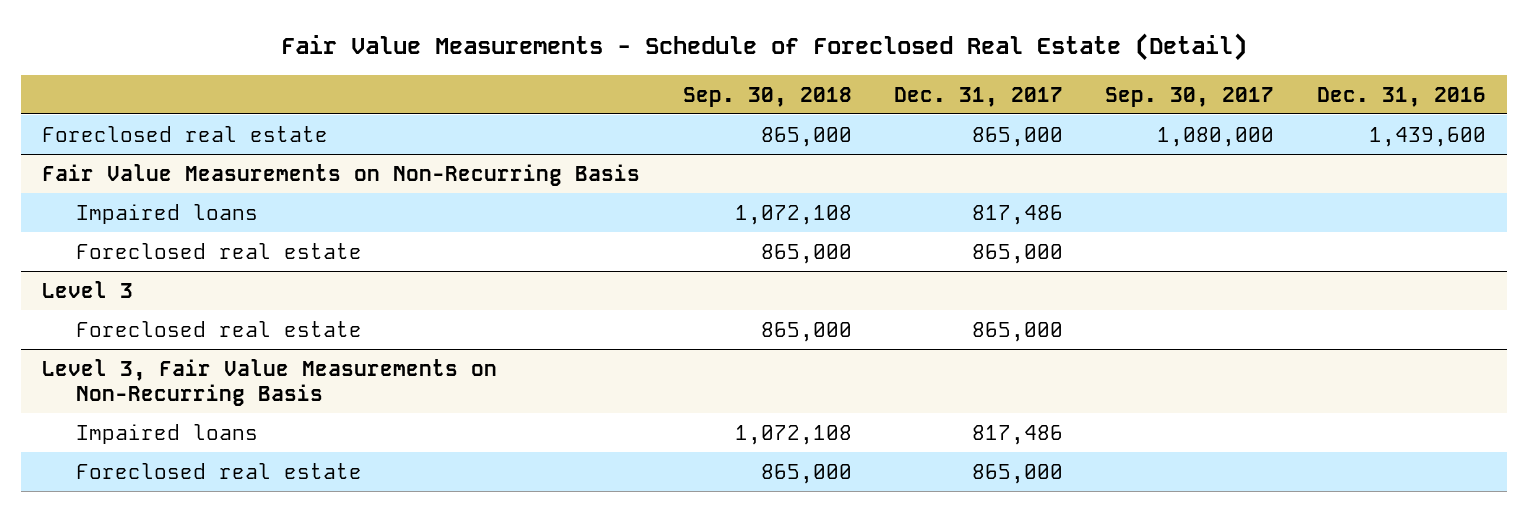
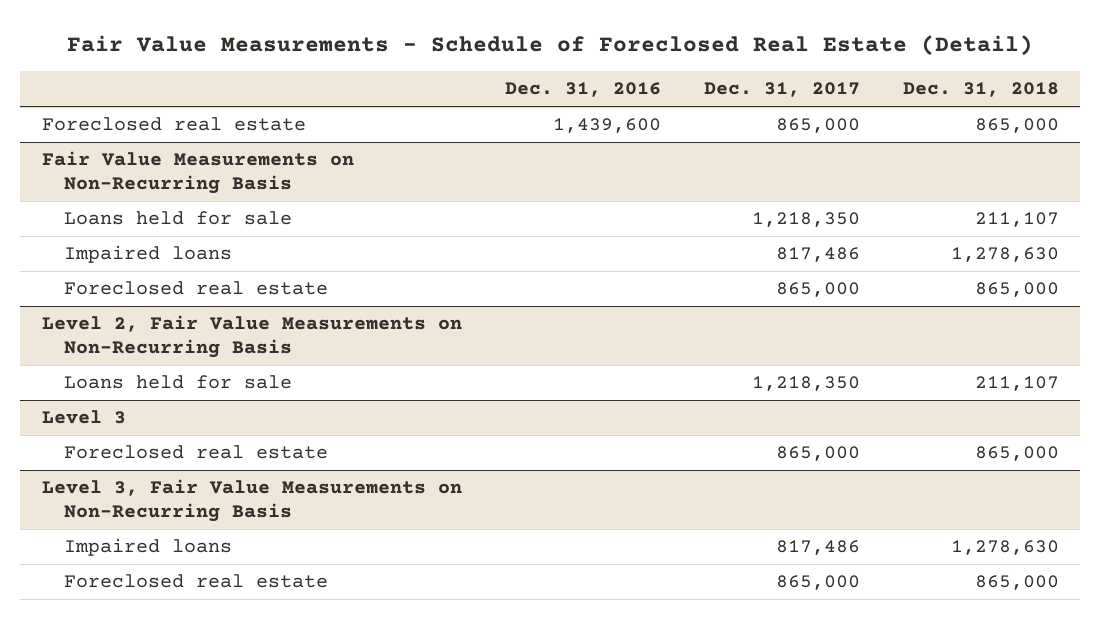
- | Sep. 30, 2018 | Dec. 31, 2017 | Sep. 30, 2017 | Dec. 31, 2016
+ | Dec. 31, 2016 | Dec. 31, 2017 | Dec. 31, 2018
@ Fair Value Measurements on Non-Recurring Basis
+ Loans held for sale | | 1,218,350 | 211,107
+ Level 2, Fair Value Measurements on Non-Recurring Basis
+ Loans held for sale | | 1,218,350 | 211,107

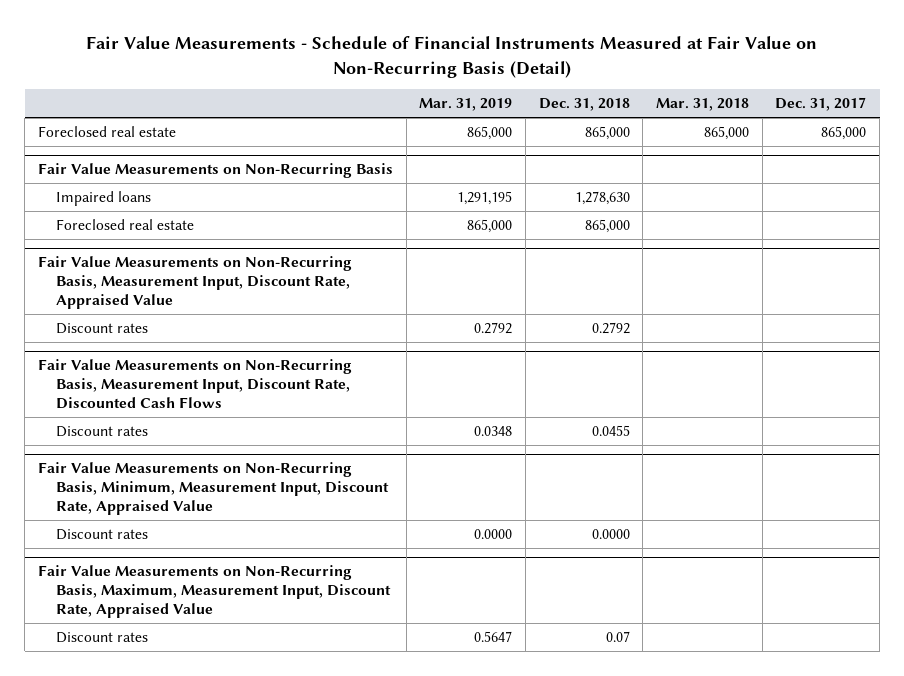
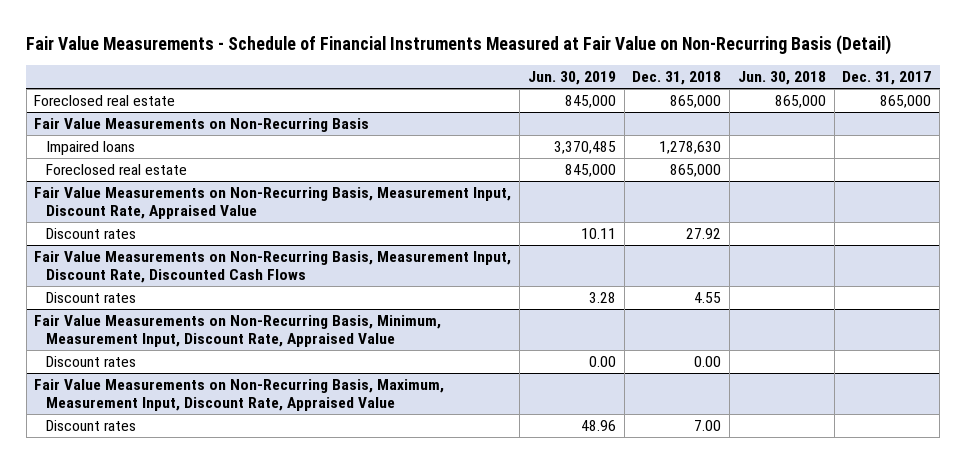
- | Mar. 31, 2019 | Dec. 31, 2018 | Mar. 31, 2018 | Dec. 31, 2017
+ | Jun. 30, 2019 | Dec. 31, 2018 | Jun. 30, 2018 | Dec. 31, 2017
@ Fair Value Measurements on Non-Recurring Basis, Measurement Input, Discount Rate, Appraised Value
- Discount rates | 0.2792 | 0.2792 | |
+ Discount rates | 10.11 | 27.92 | |
@ Fair Value Measurements on Non-Recurring Basis, Measurement Input, Discount Rate, Discounted Cash Flows
- Discount rates | 0.0348 | 0.0455 | |
+ Discount rates | 3.28 | 4.55 | |
@ Fair Value Measurements on Non-Recurring Basis, Minimum, Measurement Input, Discount Rate, Appraised Value
- Discount rates | 0.0000 | 0.0000 | |
+ Discount rates | 0.00 | 0.00 | |
@ Fair Value Measurements on Non-Recurring Basis, Maximum, Measurement Input, Discount Rate, Appraised Value
- Discount rates | 0.5647 | 0.07 | |
+ Discount rates | 48.96 | 7.00 | |

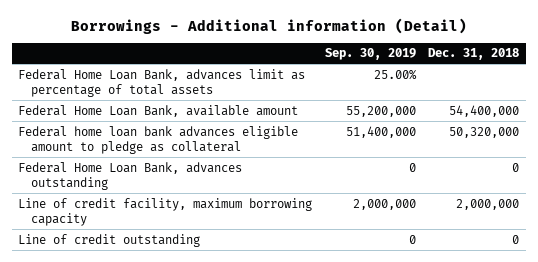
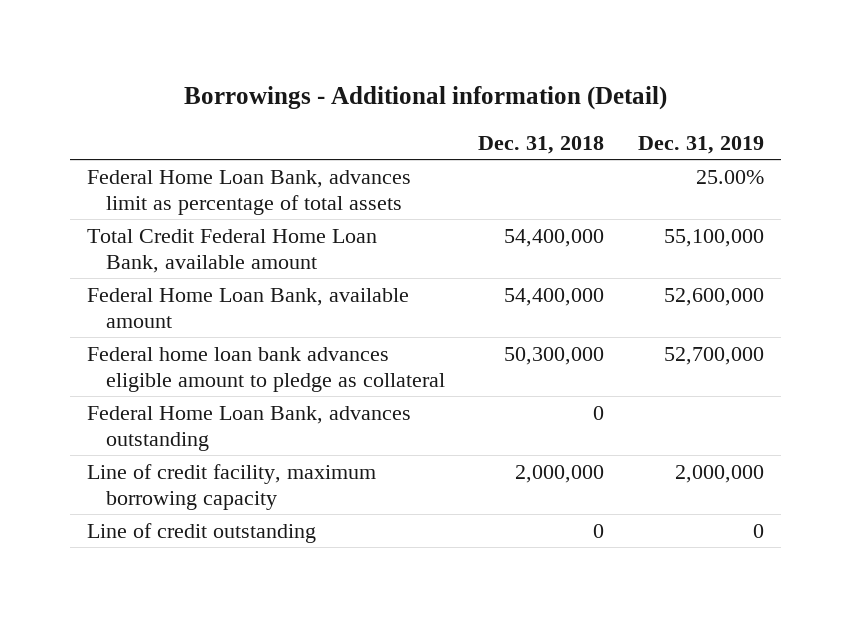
- | Sep. 30, 2019 | Dec. 31, 2018
+ | Dec. 31, 2018 | Dec. 31, 2019
+ Total Credit Federal Home Loan Bank, available amount | 54,400,000 | 55,100,000
- Federal home loan bank advances eligible amount to pledge as collateral | 51,400,000 | 50,320,000
+ Federal home loan bank advances eligible amount to pledge as collateral | 50,300,000 | 52,700,000

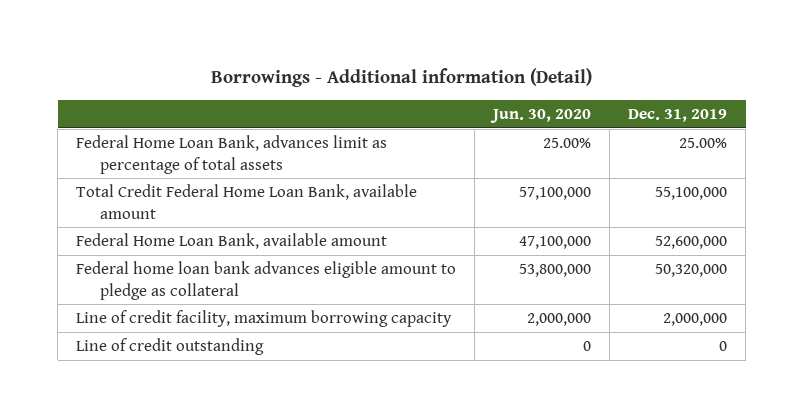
- | Dec. 31, 2018 | Dec. 31, 2019
+ | Jun. 30, 2020 | Dec. 31, 2019
- Federal home loan bank advances eligible amount to pledge as collateral | 50,300,000 | 52,700,000
- Federal Home Loan Bank, advances outstanding | 0 |
+ Federal home loan bank advances eligible amount to pledge as collateral | 53,800,000 | 50,320,000

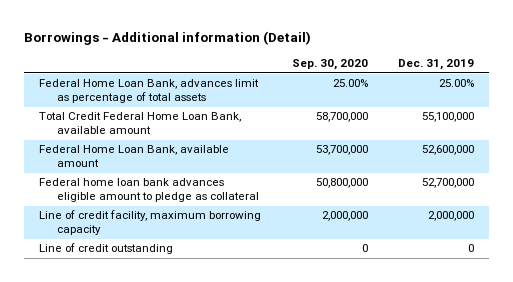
- | Jun. 30, 2020 | Dec. 31, 2019
+ | Sep. 30, 2020 | Dec. 31, 2019
- Federal home loan bank advances eligible amount to pledge as collateral | 53,800,000 | 50,320,000
+ Federal home loan bank advances eligible amount to pledge as collateral | 50,800,000 | 52,700,000

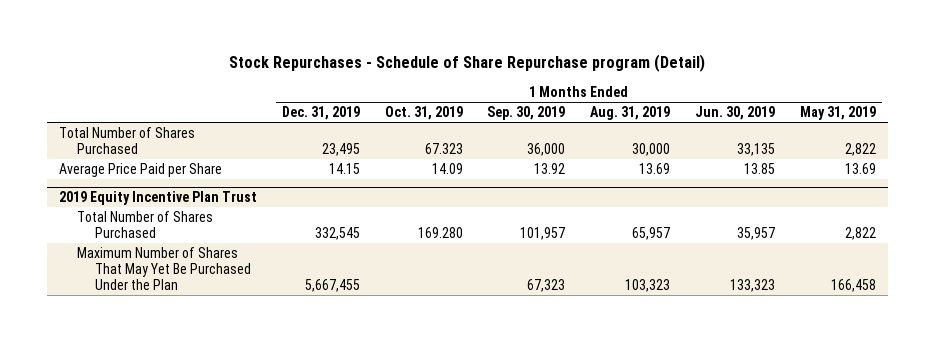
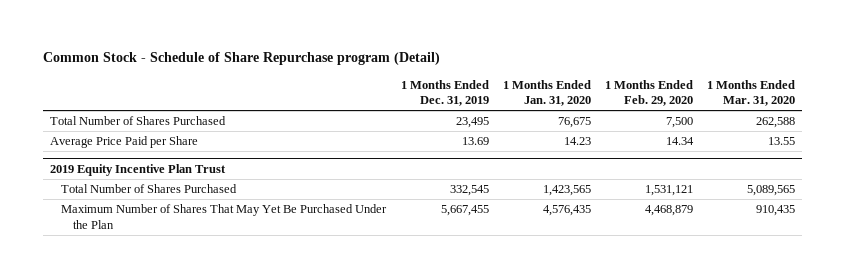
- Stock Repurchases - Schedule of Share Repurchase program (Detail)
+ Common Stock - Schedule of Share Repurchase program (Detail)
- | 1 Months Ended Dec. 31, 2019 | 1 Months Ended Oct. 31, 2019 | 1 Months Ended Sep. 30, 2019 | 1 Months Ended Aug. 31, 2019 | 1 Months Ended Jun. 30, 2019 | 1 Months Ended May 31, 2019
+ | 1 Months Ended Dec. 31, 2019 | 1 Months Ended Jan. 31, 2020 | 1 Months Ended Feb. 29, 2020 | 1 Months Ended Mar. 31, 2020
- Average Price Paid per Share | 14.15 | 14.09 | 13.92 | 13.69 | 13.85 | 13.69
+ Average Price Paid per Share | 13.69 | 14.23 | 14.34 | 13.55

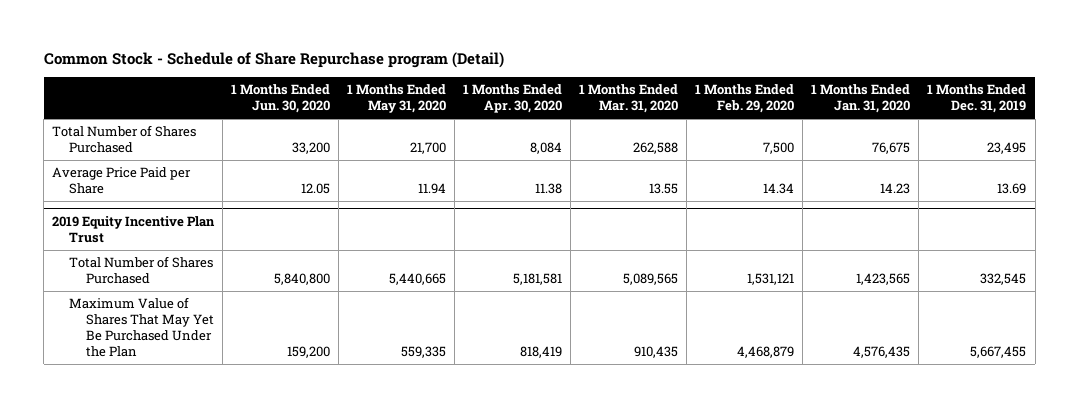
- | 1 Months Ended Dec. 31, 2019 | 1 Months Ended Jan. 31, 2020 | 1 Months Ended Feb. 29, 2020 | 1 Months Ended Mar. 31, 2020
+ | 1 Months Ended Jun. 30, 2020 | 1 Months Ended May 31, 2020 | 1 Months Ended Apr. 30, 2020 | 1 Months Ended Mar. 31, 2020 | 1 Months Ended Feb. 29, 2020 | 1 Months Ended Jan. 31, 2020 | 1 Months Ended Dec. 31, 2019
@ 2019 Equity Incentive Plan Trust
- Maximum Number of Shares That May Yet Be Purchased Under the Plan | 5,667,455 | 4,576,435 | 4,468,879 | 910,435
+ Maximum Value of Shares That May Yet Be Purchased Under the Plan | 159,200 | 559,335 | 818,419 | 910,435 | 4,468,879 | 4,576,435 | 5,667,455

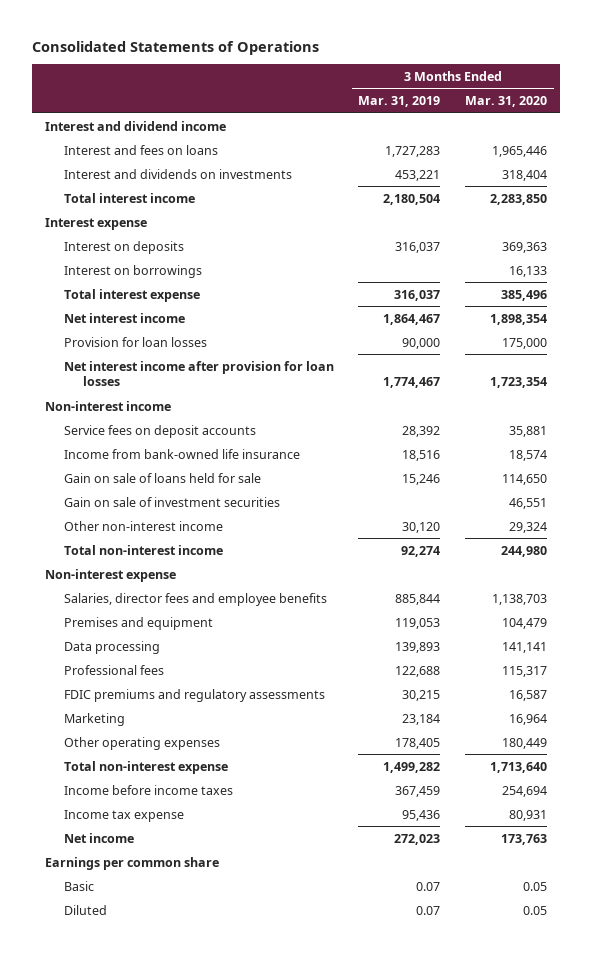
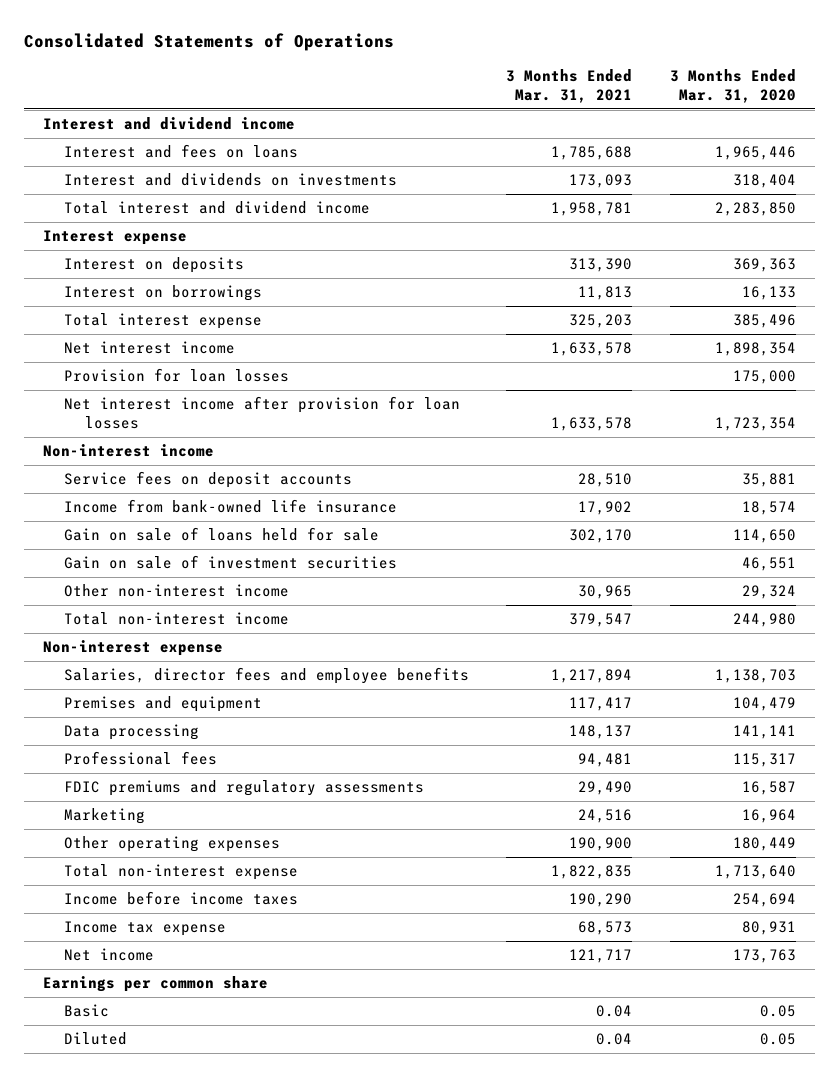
- | 3 Months Ended Mar. 31, 2019 | 3 Months Ended Mar. 31, 2020
+ | 3 Months Ended Mar. 31, 2021 | 3 Months Ended Mar. 31, 2020
- Total interest income | 2,180,504 | 2,283,850
+ Total interest and dividend income | 1,958,781 | 2,283,850

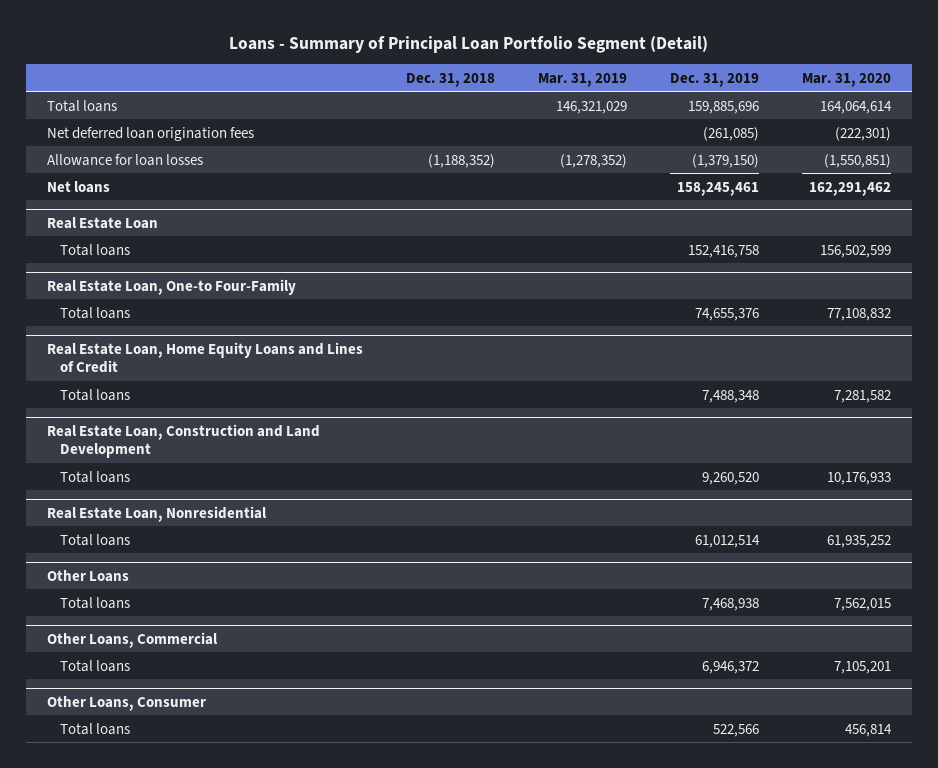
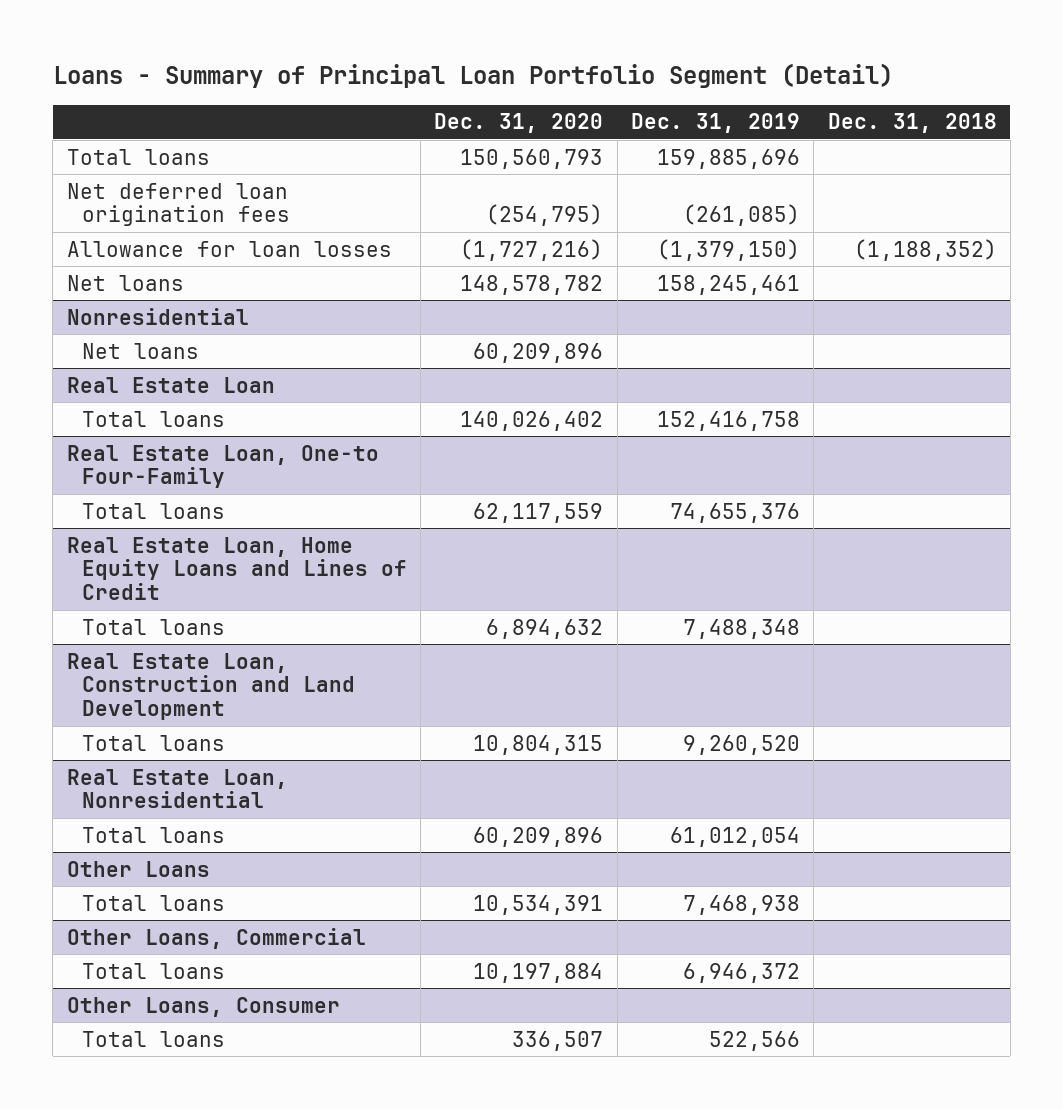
- | Dec. 31, 2018 | Mar. 31, 2019 | Dec. 31, 2019 | Mar. 31, 2020
+ | Dec. 31, 2020 | Dec. 31, 2019 | Dec. 31, 2018
+ Nonresidential
+ Net loans | 60,209,896 | |
@ Real Estate Loan, Nonresidential
- Total loans | | | 61,012,514 | 61,935,252
+ Total loans | 60,209,896 | 61,012,054 |

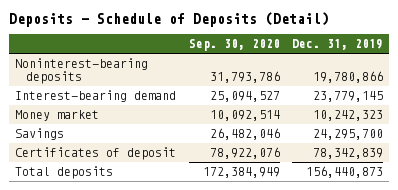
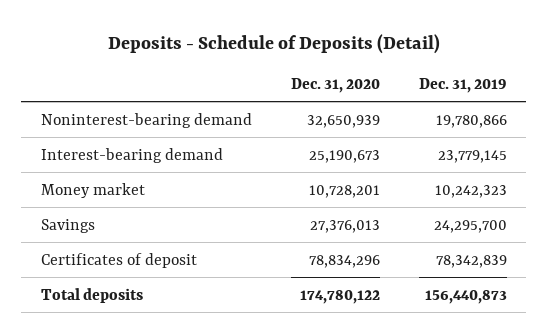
- | Sep. 30, 2020 | Dec. 31, 2019
+ | Dec. 31, 2020 | Dec. 31, 2019
- Noninterest-bearing deposits | 31,793,786 | 19,780,866
+ Noninterest-bearing demand | 32,650,939 | 19,780,866

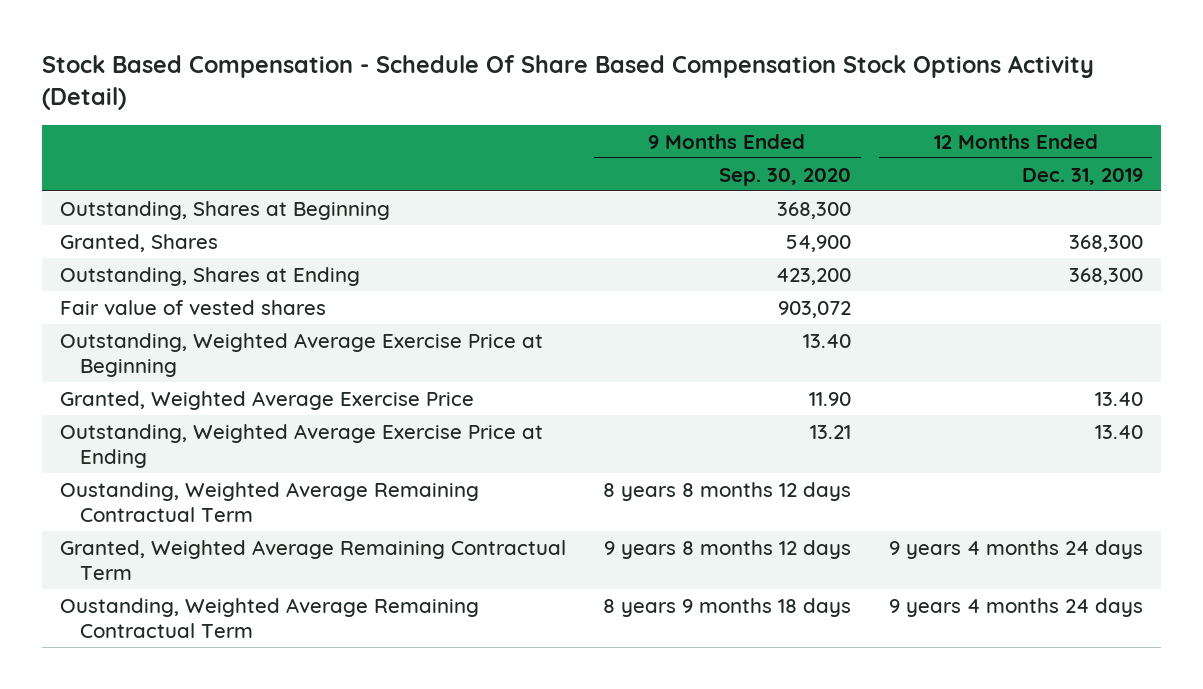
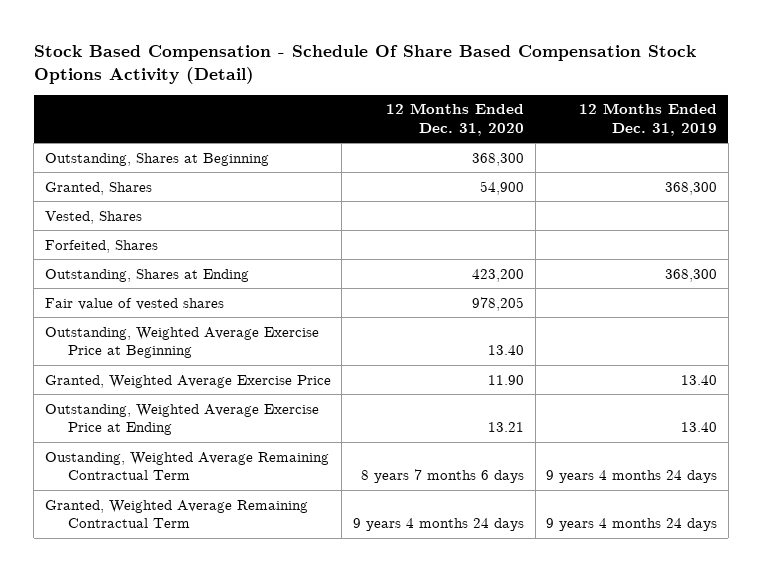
- | 9 Months Ended Sep. 30, 2020 | 12 Months Ended Dec. 31, 2019
+ | 12 Months Ended Dec. 31, 2020 | 12 Months Ended Dec. 31, 2019
+ Vested, Shares
+ Forfeited, Shares
- Oustanding, Weighted Average Remaining Contractual Term | 8 years 8 months 12 days |
moved down: Granted, Weighted Average Remaining Contractual Term | 9 years 4 months 24 days | 9 years 4 months 24 days

